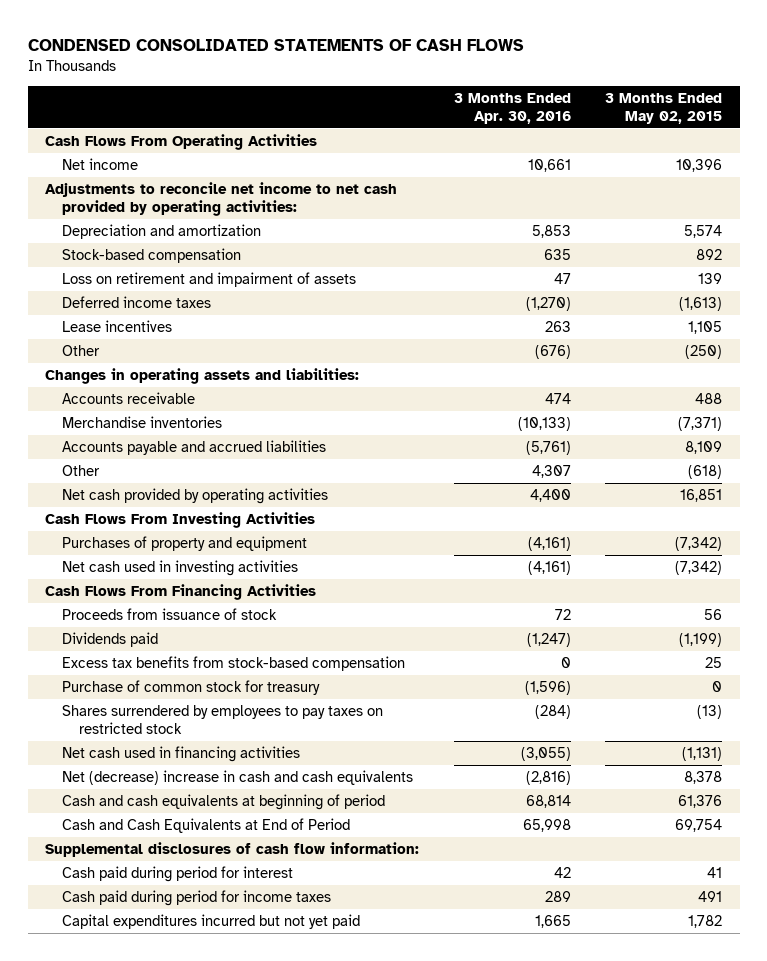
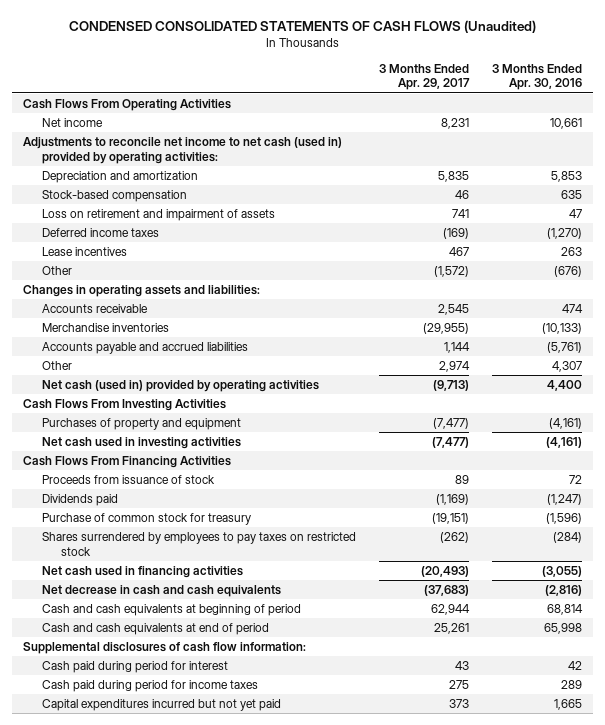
- CONDENSED CONSOLIDATED STATEMENTS OF CASH FLOWS
+ CONDENSED CONSOLIDATED STATEMENTS OF CASH FLOWS (Unaudited)
- | 3 Months Ended Apr. 30, 2016 | 3 Months Ended May 02, 2015
+ | 3 Months Ended Apr. 29, 2017 | 3 Months Ended Apr. 30, 2016
- Adjustments to reconcile net income to net cash provided by operating activities:
+ Adjustments to reconcile net income to net cash (used in) provided by operating activities:
- Net cash provided by operating activities | 4,400 | 16,851
+ Net cash (used in) provided by operating activities | (9,713) | 4,400
- Excess tax benefits from stock-based compensation | 0 | 25
- Net (decrease) increase in cash and cash equivalents | (2,816) | 8,378
+ Net decrease in cash and cash equivalents | (37,683) | (2,816)
- Cash and Cash Equivalents at End of Period | 65,998 | 69,754
+ Cash and cash equivalents at end of period | 25,261 | 65,998

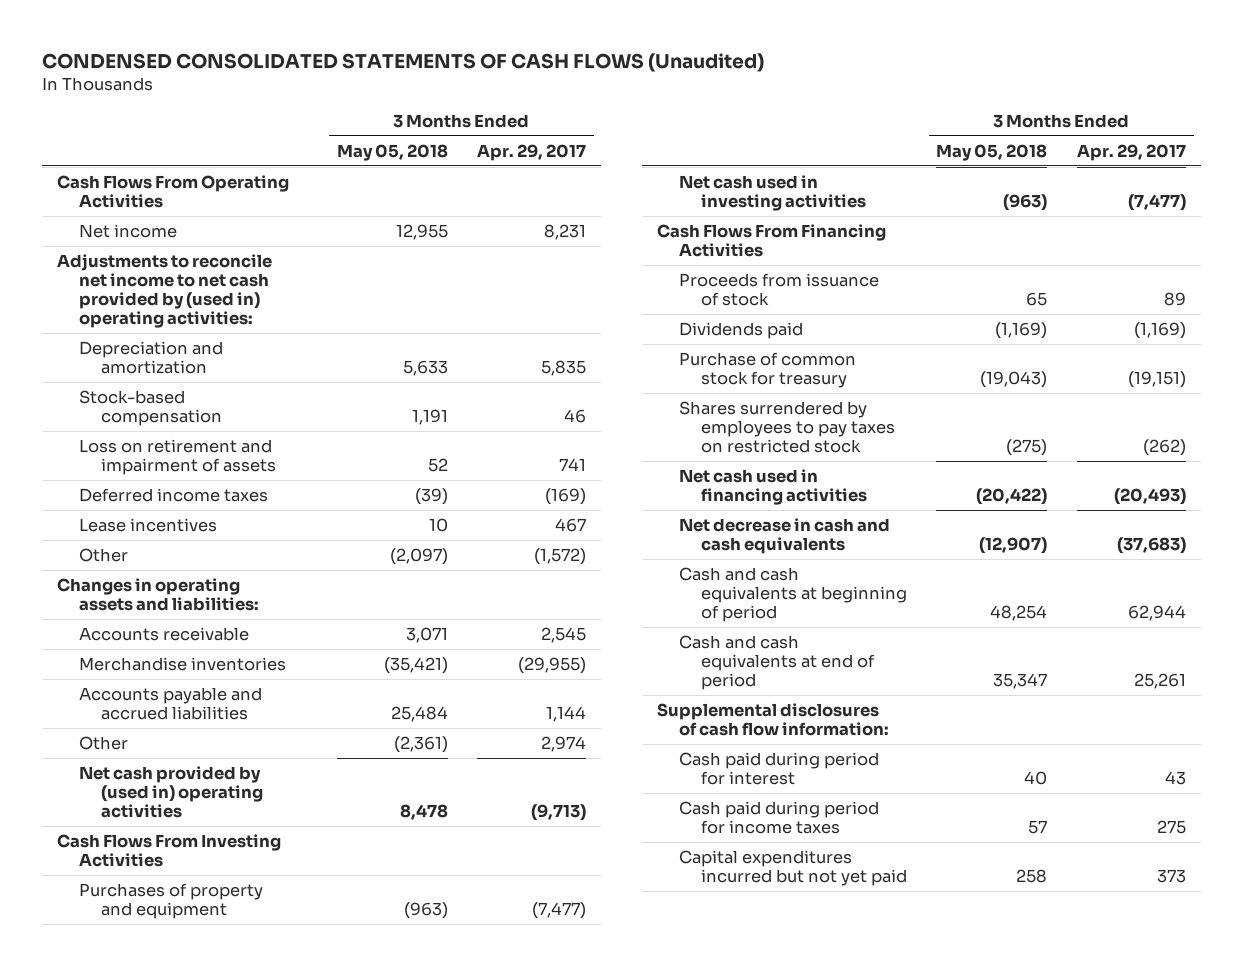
- | 3 Months Ended Apr. 29, 2017 | 3 Months Ended Apr. 30, 2016
+ | 3 Months Ended May 05, 2018 | 3 Months Ended Apr. 29, 2017
- Adjustments to reconcile net income to net cash (used in) provided by operating activities:
+ Adjustments to reconcile net income to net cash provided by (used in) operating activities:
- Net cash (used in) provided by operating activities | (9,713) | 4,400
+ Net cash provided by (used in) operating activities | 8,478 | (9,713)

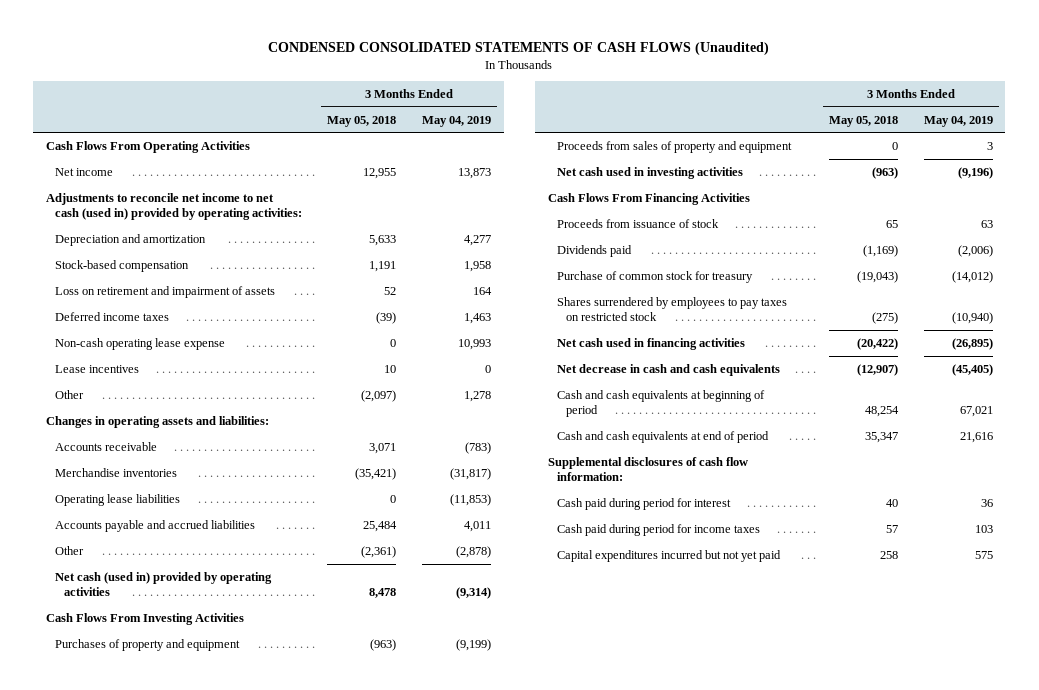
- | 3 Months Ended May 05, 2018 | 3 Months Ended Apr. 29, 2017
+ | 3 Months Ended May 05, 2018 | 3 Months Ended May 04, 2019
- Adjustments to reconcile net income to net cash provided by (used in) operating activities:
+ Adjustments to reconcile net income to net cash (used in) provided by operating activities:
+ Non-cash operating lease expense | 0 | 10,993
+ Operating lease liabilities | 0 | (11,853)
- Net cash provided by (used in) operating activities | 8,478 | (9,713)
+ Net cash (used in) provided by operating activities | 8,478 | (9,314)
+ Proceeds from sales of property and equipment | 0 | 3

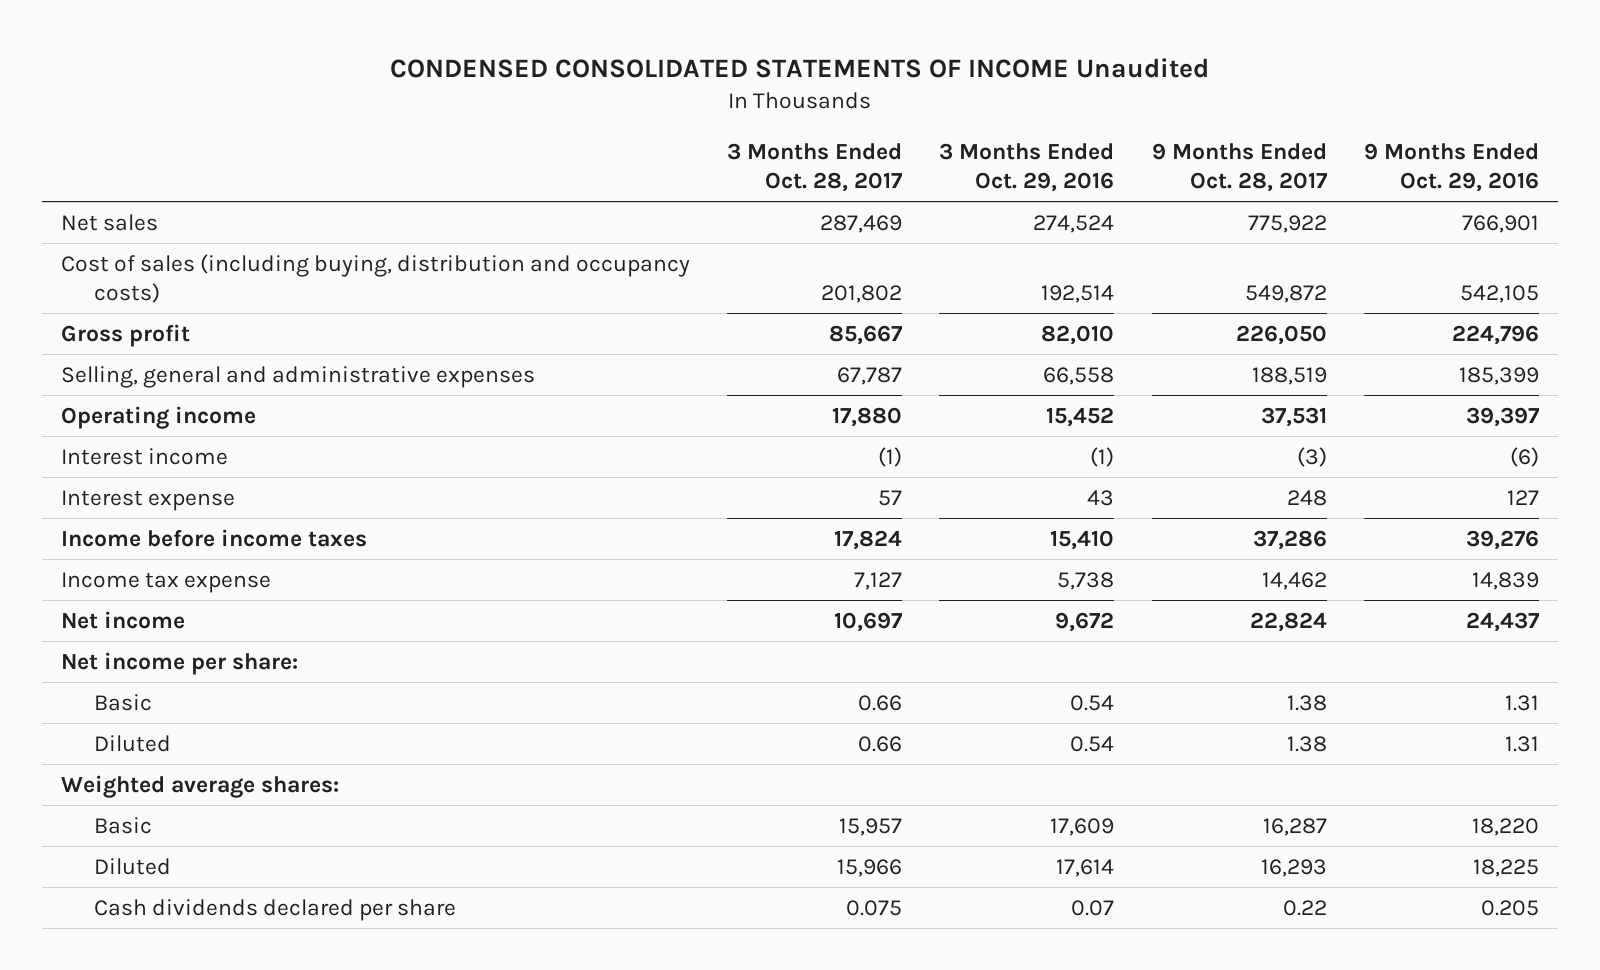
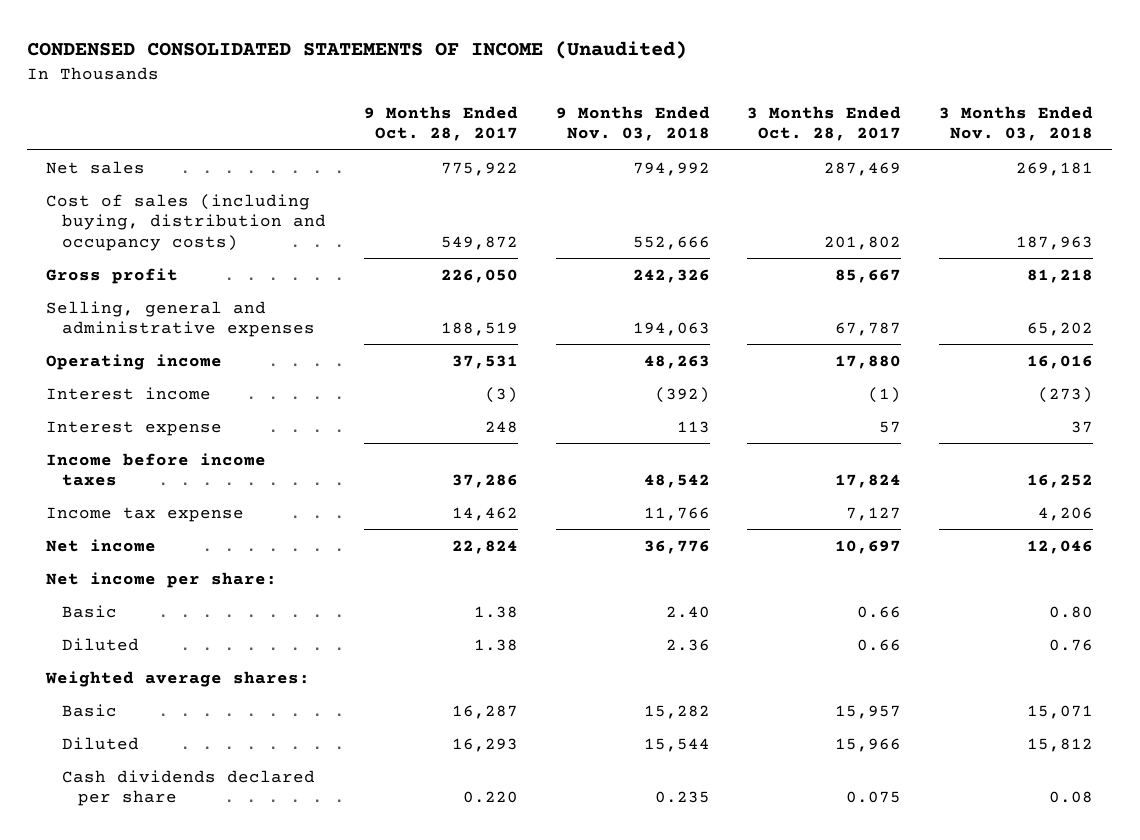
- CONDENSED CONSOLIDATED STATEMENTS OF INCOME Unaudited
+ CONDENSED CONSOLIDATED STATEMENTS OF INCOME (Unaudited)
- | 3 Months Ended Oct. 28, 2017 | 3 Months Ended Oct. 29, 2016 | 9 Months Ended Oct. 28, 2017 | 9 Months Ended Oct. 29, 2016
+ | 9 Months Ended Oct. 28, 2017 | 9 Months Ended Nov. 03, 2018 | 3 Months Ended Oct. 28, 2017 | 3 Months Ended Nov. 03, 2018
- Cash dividends declared per share | 0.075 | 0.07 | 0.22 | 0.205
+ Cash dividends declared per share | 0.220 | 0.235 | 0.075 | 0.08

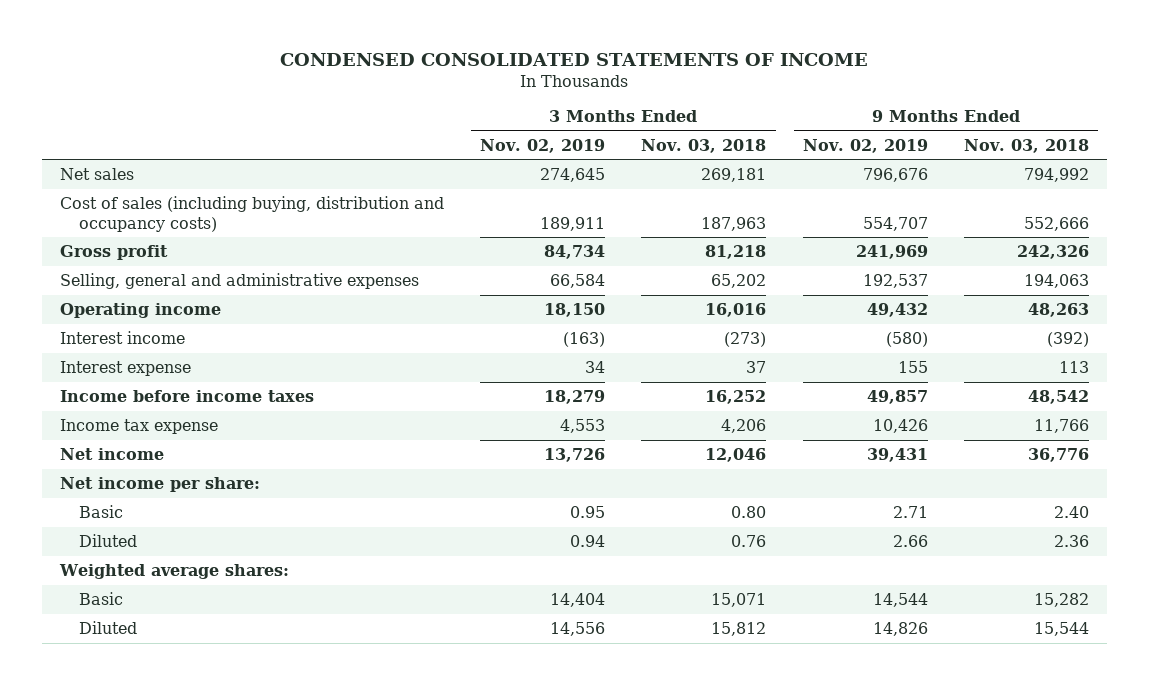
- CONDENSED CONSOLIDATED STATEMENTS OF INCOME (Unaudited)
+ CONDENSED CONSOLIDATED STATEMENTS OF INCOME
- | 9 Months Ended Oct. 28, 2017 | 9 Months Ended Nov. 03, 2018 | 3 Months Ended Oct. 28, 2017 | 3 Months Ended Nov. 03, 2018
+ | 3 Months Ended Nov. 02, 2019 | 3 Months Ended Nov. 03, 2018 | 9 Months Ended Nov. 02, 2019 | 9 Months Ended Nov. 03, 2018
- Cash dividends declared per share | 0.220 | 0.235 | 0.075 | 0.08

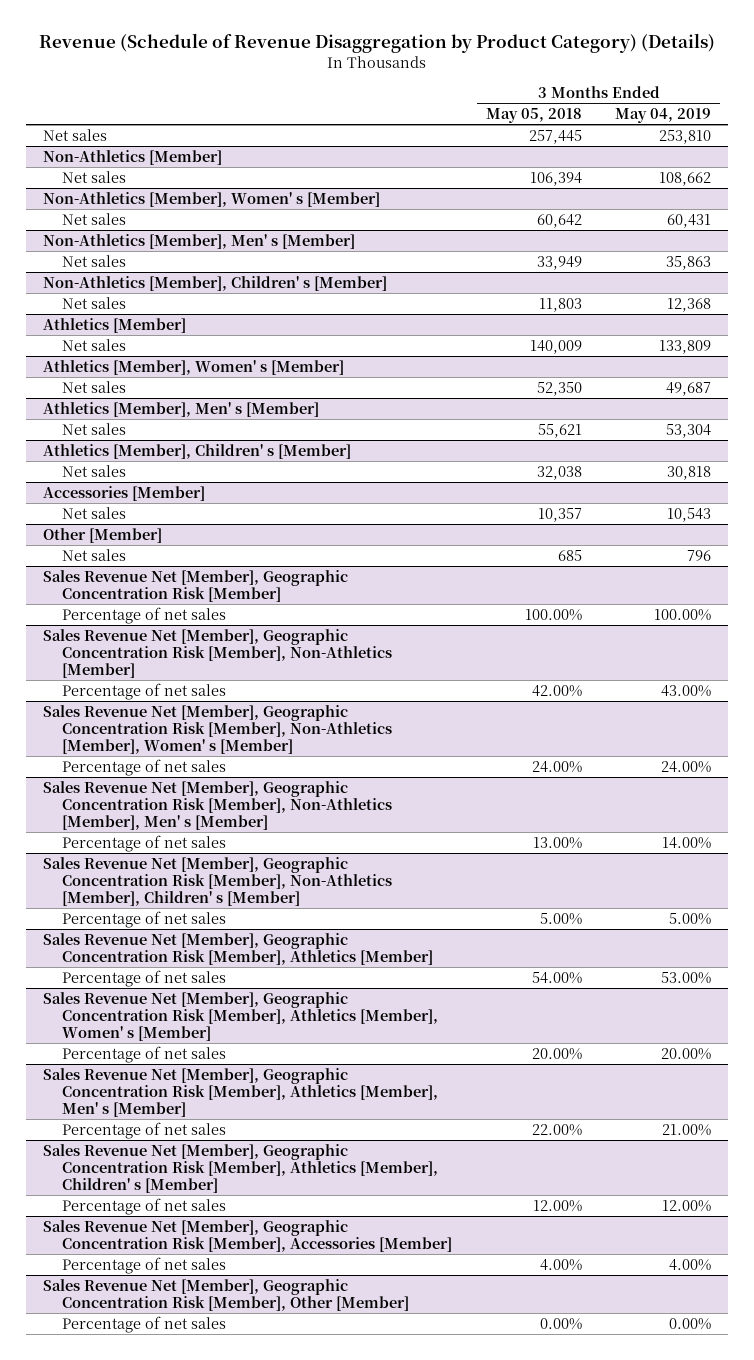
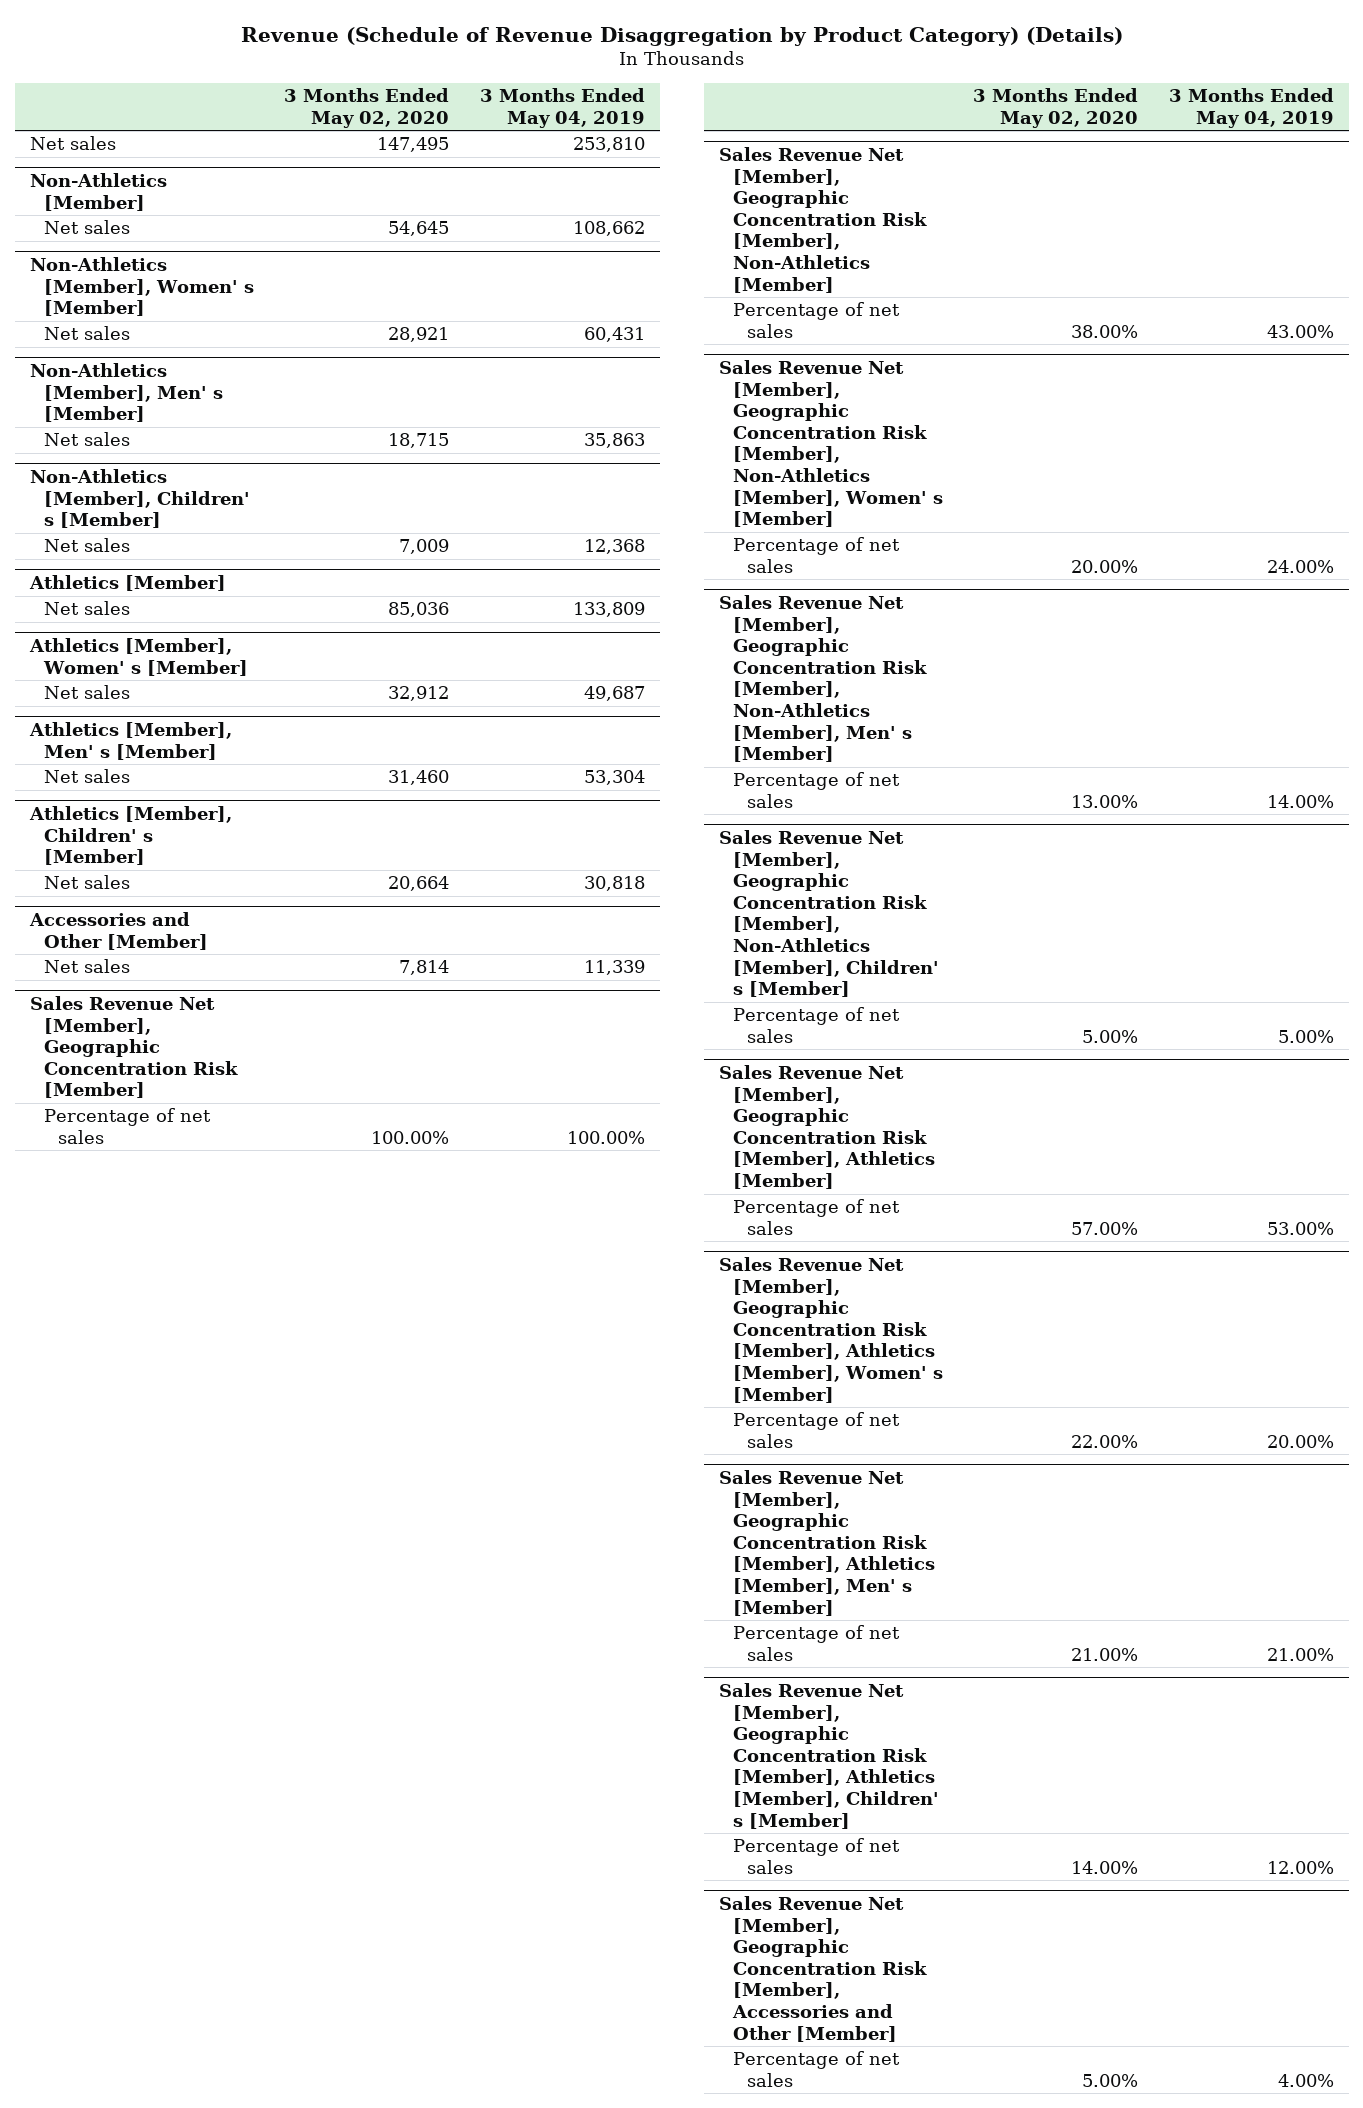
- | 3 Months Ended May 05, 2018 | 3 Months Ended May 04, 2019
+ | 3 Months Ended May 02, 2020 | 3 Months Ended May 04, 2019
- Accessories [Member]
- Net sales | 10,357 | 10,543
- Other [Member]
- Net sales | 685 | 796
+ Accessories and Other [Member]
+ Net sales | 7,814 | 11,339
- Sales Revenue Net [Member], Geographic Concentration Risk [Member], Accessories [Member]
+ Sales Revenue Net [Member], Geographic Concentration Risk [Member], Accessories and Other [Member]
- Sales Revenue Net [Member], Geographic Concentration Risk [Member], Other [Member]
- Percentage of net sales | 0.00% | 0.00%

